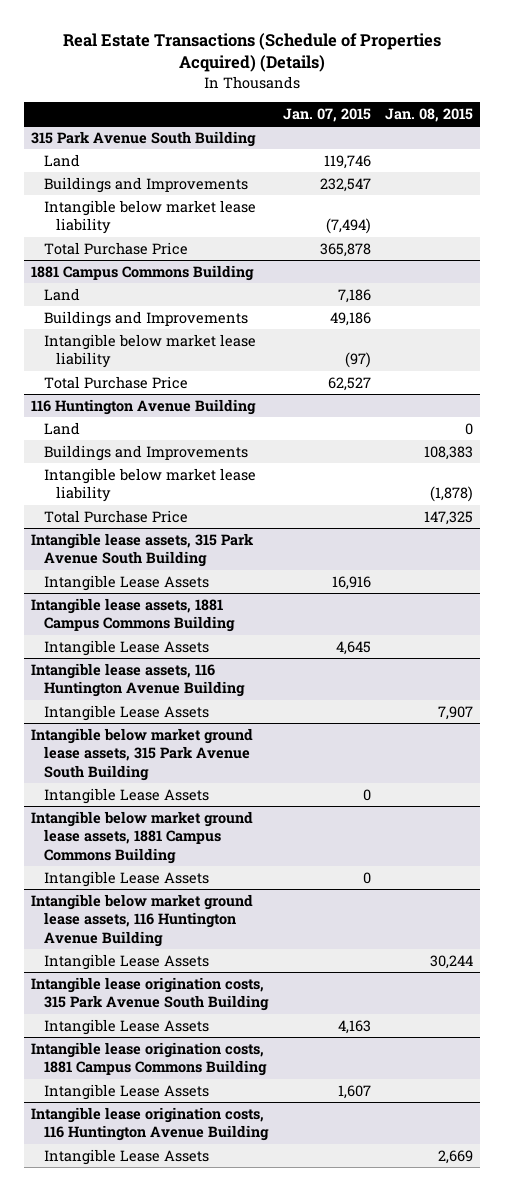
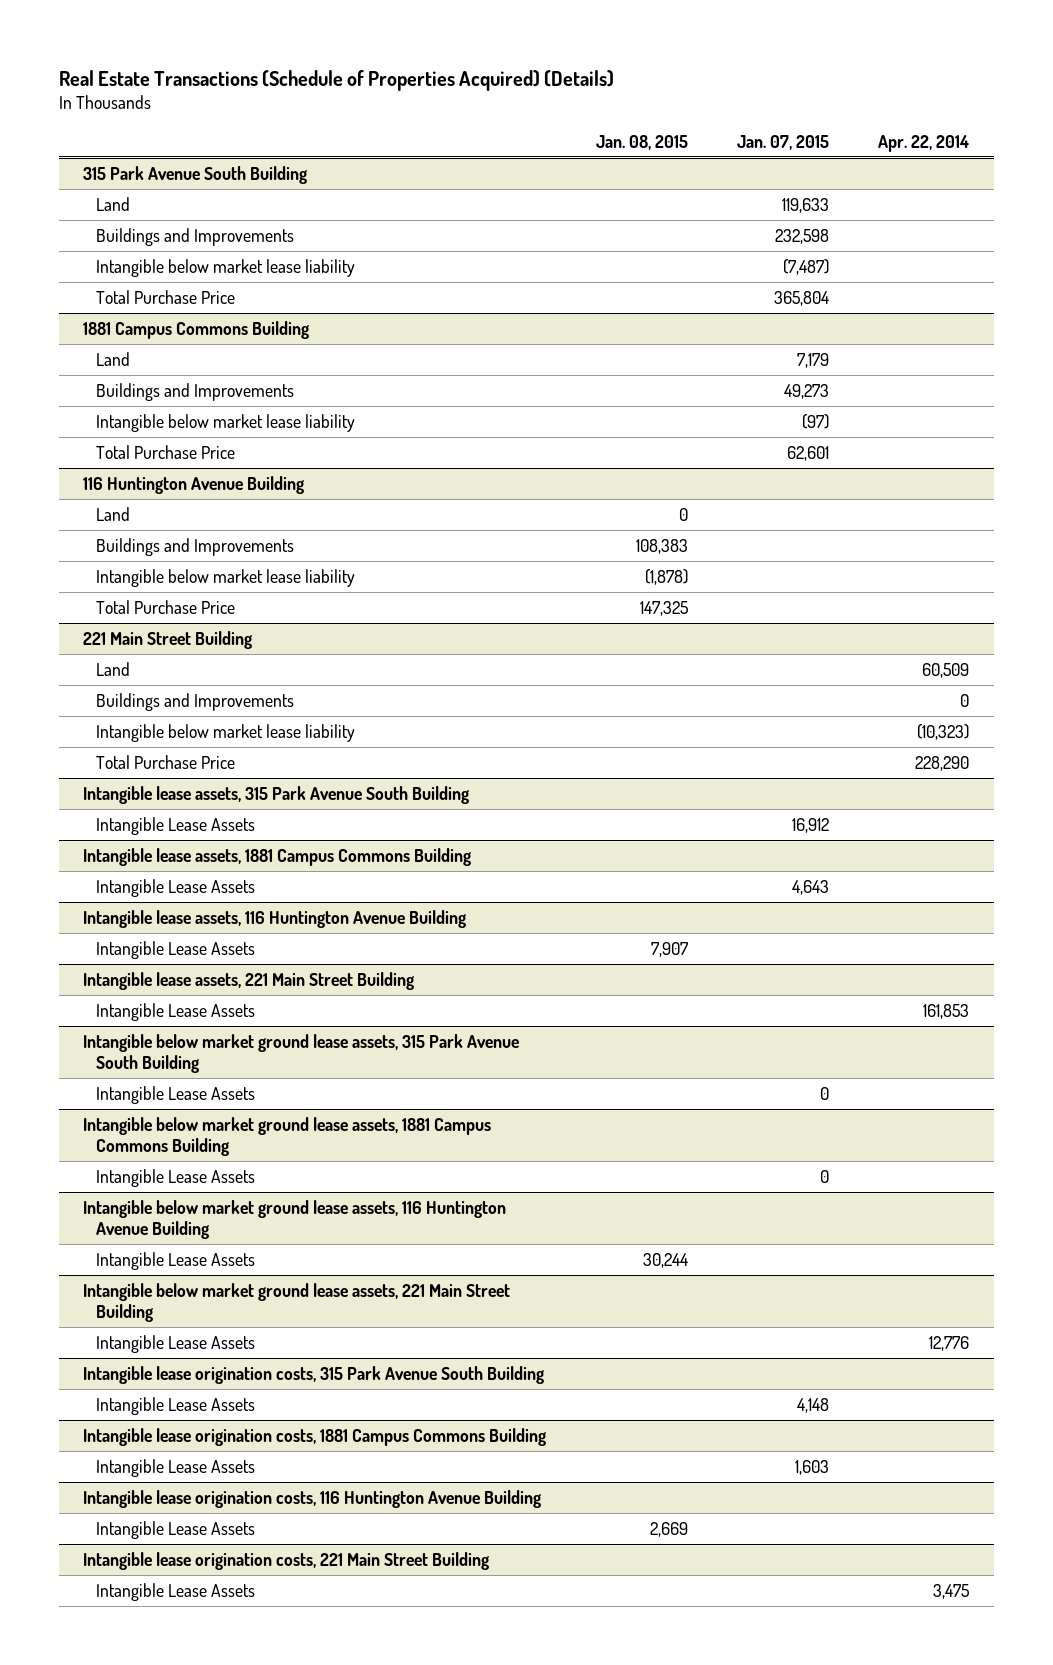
- | Jan. 07, 2015 | Jan. 08, 2015
+ | Jan. 08, 2015 | Jan. 07, 2015 | Apr. 22, 2014
@ 315 Park Avenue South Building
- Land | 119,746 |
- Buildings and Improvements | 232,547 |
- Intangible below market lease liability | (7,494) |
- Total Purchase Price | 365,878 |
+ Land | | 119,633 |
+ Buildings and Improvements | | 232,598 |
+ Intangible below market lease liability | | (7,487) |
+ Total Purchase Price | | 365,804 |
@ 1881 Campus Commons Building
- Land | 7,186 |
- Buildings and Improvements | 49,186 |
+ Land | | 7,179 |
+ Buildings and Improvements | | 49,273 |
- Total Purchase Price | 62,527 |
+ Total Purchase Price | | 62,601 |
+ 221 Main Street Building
+ Land | | | 60,509
+ Buildings and Improvements | | | 0
+ Intangible below market lease liability | | | (10,323)
+ Total Purchase Price | | | 228,290
@ Intangible lease assets, 315 Park Avenue South Building
- Intangible Lease Assets | 16,916 |
+ Intangible Lease Assets | | 16,912 |
@ Intangible lease assets, 1881 Campus Commons Building
- Intangible Lease Assets | 4,645 |
+ Intangible Lease Assets | | 4,643 |
+ Intangible lease assets, 221 Main Street Building
+ Intangible Lease Assets | | | 161,853
+ Intangible below market ground lease assets, 221 Main Street Building
+ Intangible Lease Assets | | | 12,776
@ Intangible lease origination costs, 315 Park Avenue South Building
- Intangible Lease Assets | 4,163 |
+ Intangible Lease Assets | | 4,148 |
@ Intangible lease origination costs, 1881 Campus Commons Building
- Intangible Lease Assets | 1,607 |
+ Intangible Lease Assets | | 1,603 |
+ Intangible lease origination costs, 221 Main Street Building
+ Intangible Lease Assets | | | 3,475

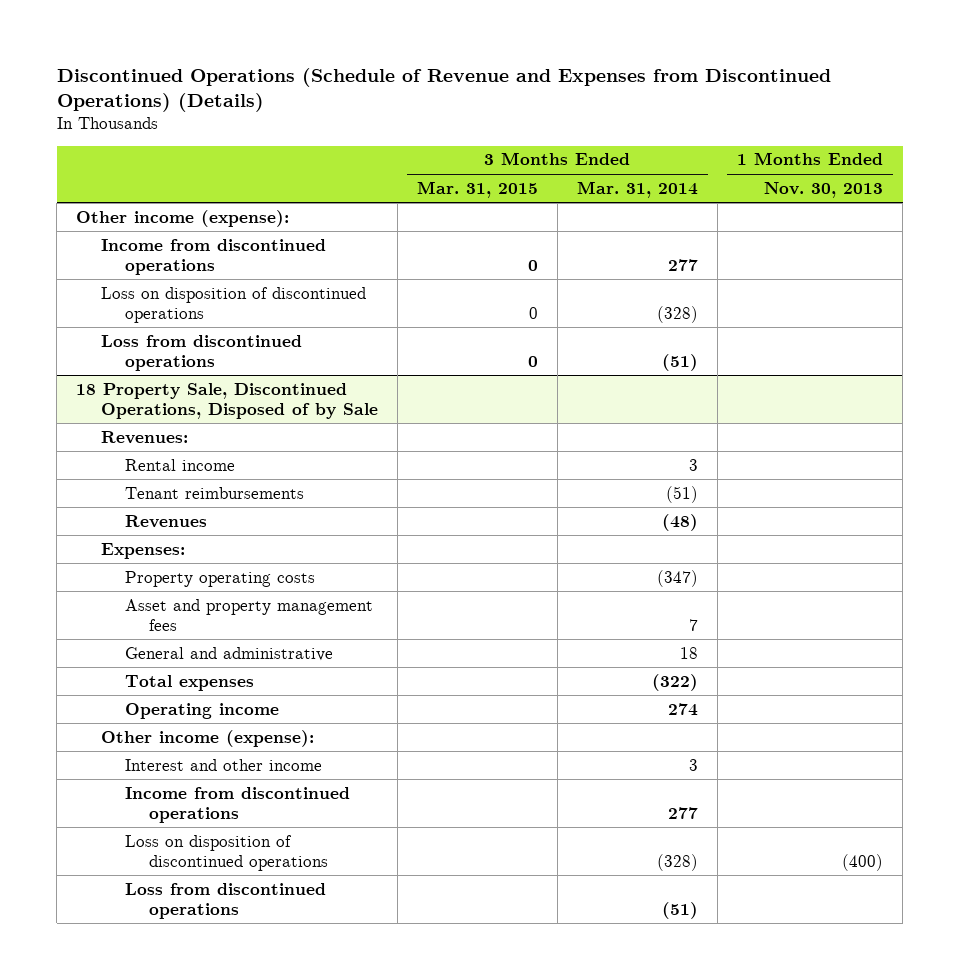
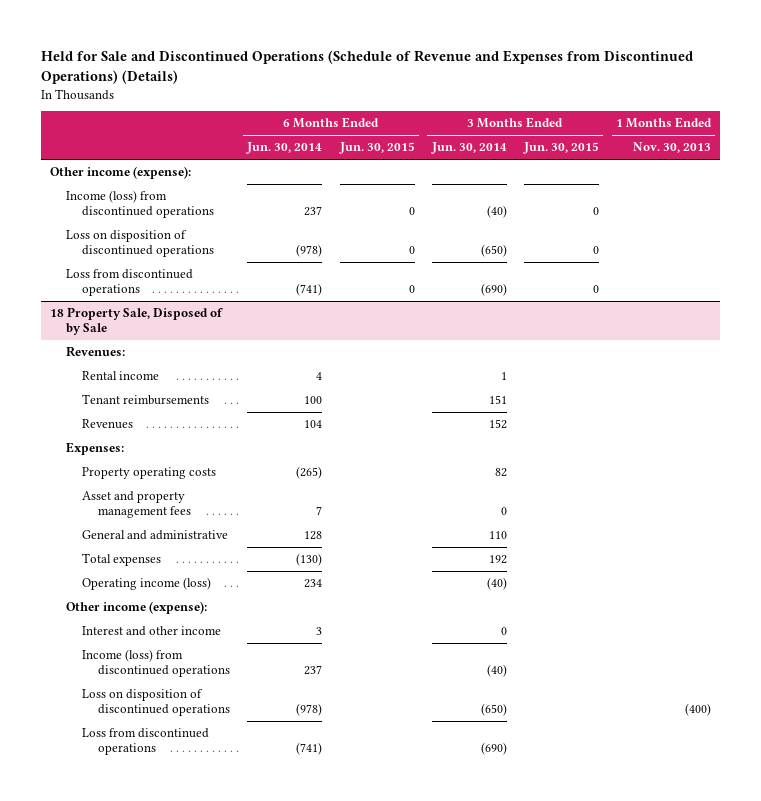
- Discontinued Operations (Schedule of Revenue and Expenses from Discontinued Operations) (Details)
+ Held for Sale and Discontinued Operations (Schedule of Revenue and Expenses from Discontinued Operations) (Details)
- | 3 Months Ended Mar. 31, 2015 | 3 Months Ended Mar. 31, 2014 | 1 Months Ended Nov. 30, 2013
+ | 6 Months Ended Jun. 30, 2014 | 6 Months Ended Jun. 30, 2015 | 3 Months Ended Jun. 30, 2014 | 3 Months Ended Jun. 30, 2015 | 1 Months Ended Nov. 30, 2013
- Income from discontinued operations | 0 | 277 |
+ Income (loss) from discontinued operations | 237 | 0 | (40) | 0 |
- 18 Property Sale, Discontinued Operations, Disposed of by Sale
+ 18 Property Sale, Disposed of by Sale
- Operating income | | 274 |
+ Operating income (loss) | 234 | | (40) | |
- Income from discontinued operations | | 277 |
+ Income (loss) from discontinued operations | 237 | | (40) | |

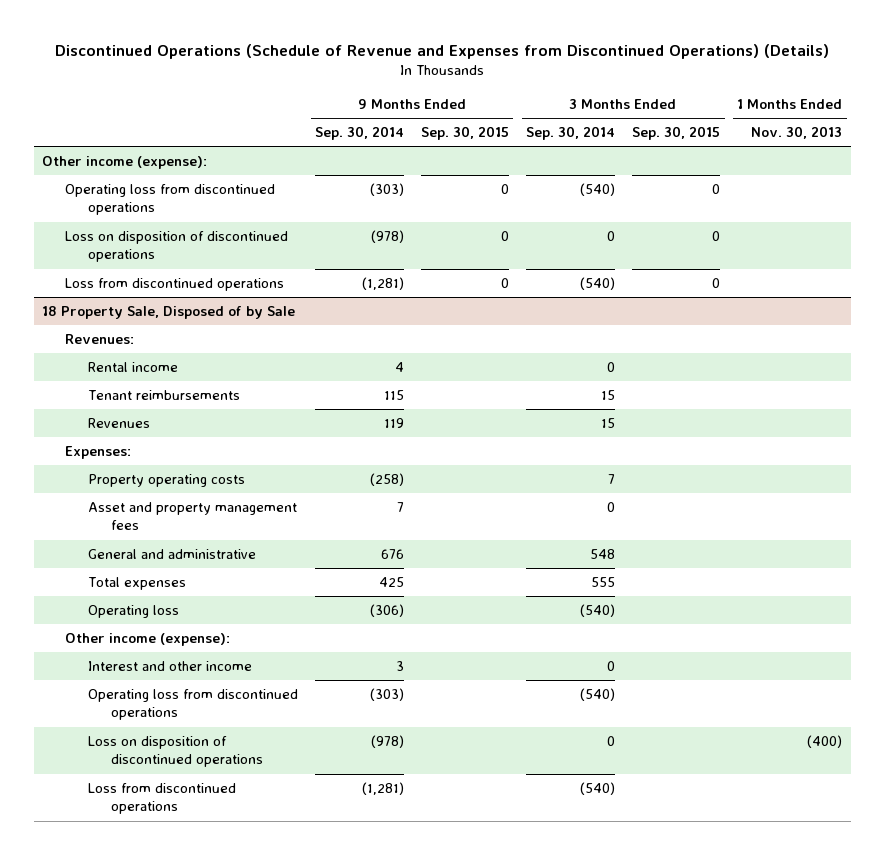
- Held for Sale and Discontinued Operations (Schedule of Revenue and Expenses from Discontinued Operations) (Details)
+ Discontinued Operations (Schedule of Revenue and Expenses from Discontinued Operations) (Details)
- | 6 Months Ended Jun. 30, 2014 | 6 Months Ended Jun. 30, 2015 | 3 Months Ended Jun. 30, 2014 | 3 Months Ended Jun. 30, 2015 | 1 Months Ended Nov. 30, 2013
+ | 9 Months Ended Sep. 30, 2014 | 9 Months Ended Sep. 30, 2015 | 3 Months Ended Sep. 30, 2014 | 3 Months Ended Sep. 30, 2015 | 1 Months Ended Nov. 30, 2013
- Income (loss) from discontinued operations | 237 | 0 | (40) | 0 |
+ Operating loss from discontinued operations | (303) | 0 | (540) | 0 |
@ 18 Property Sale, Disposed of by Sale
- Operating income (loss) | 234 | | (40) | |
+ Operating loss | (306) | | (540) | |
- Income (loss) from discontinued operations | 237 | | (40) | |
+ Operating loss from discontinued operations | (303) | | (540) | |

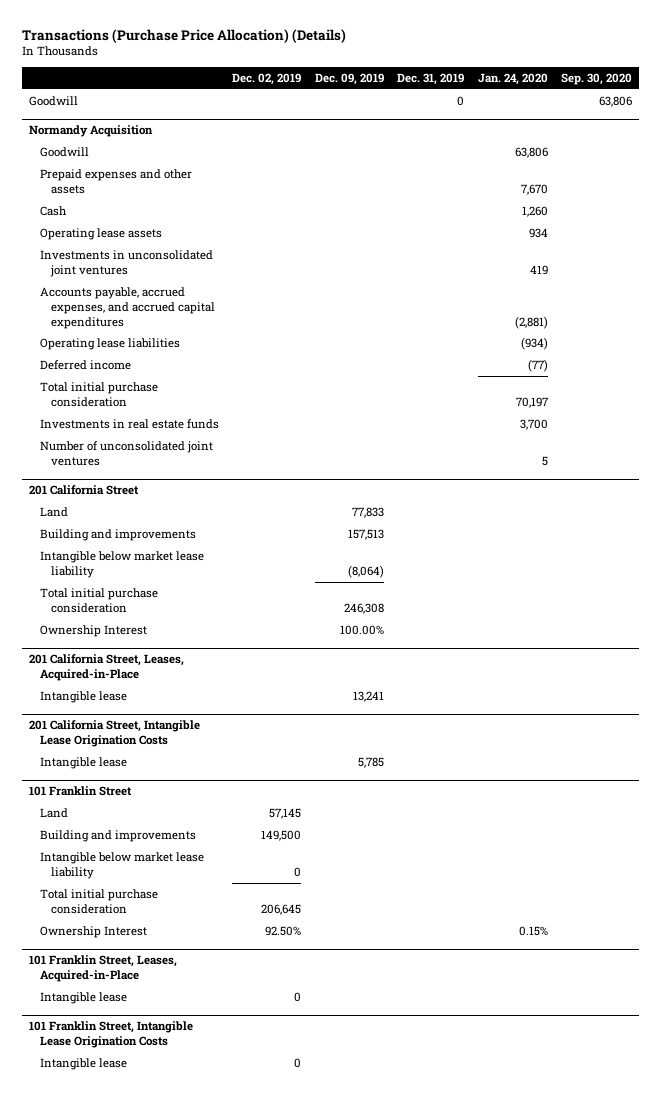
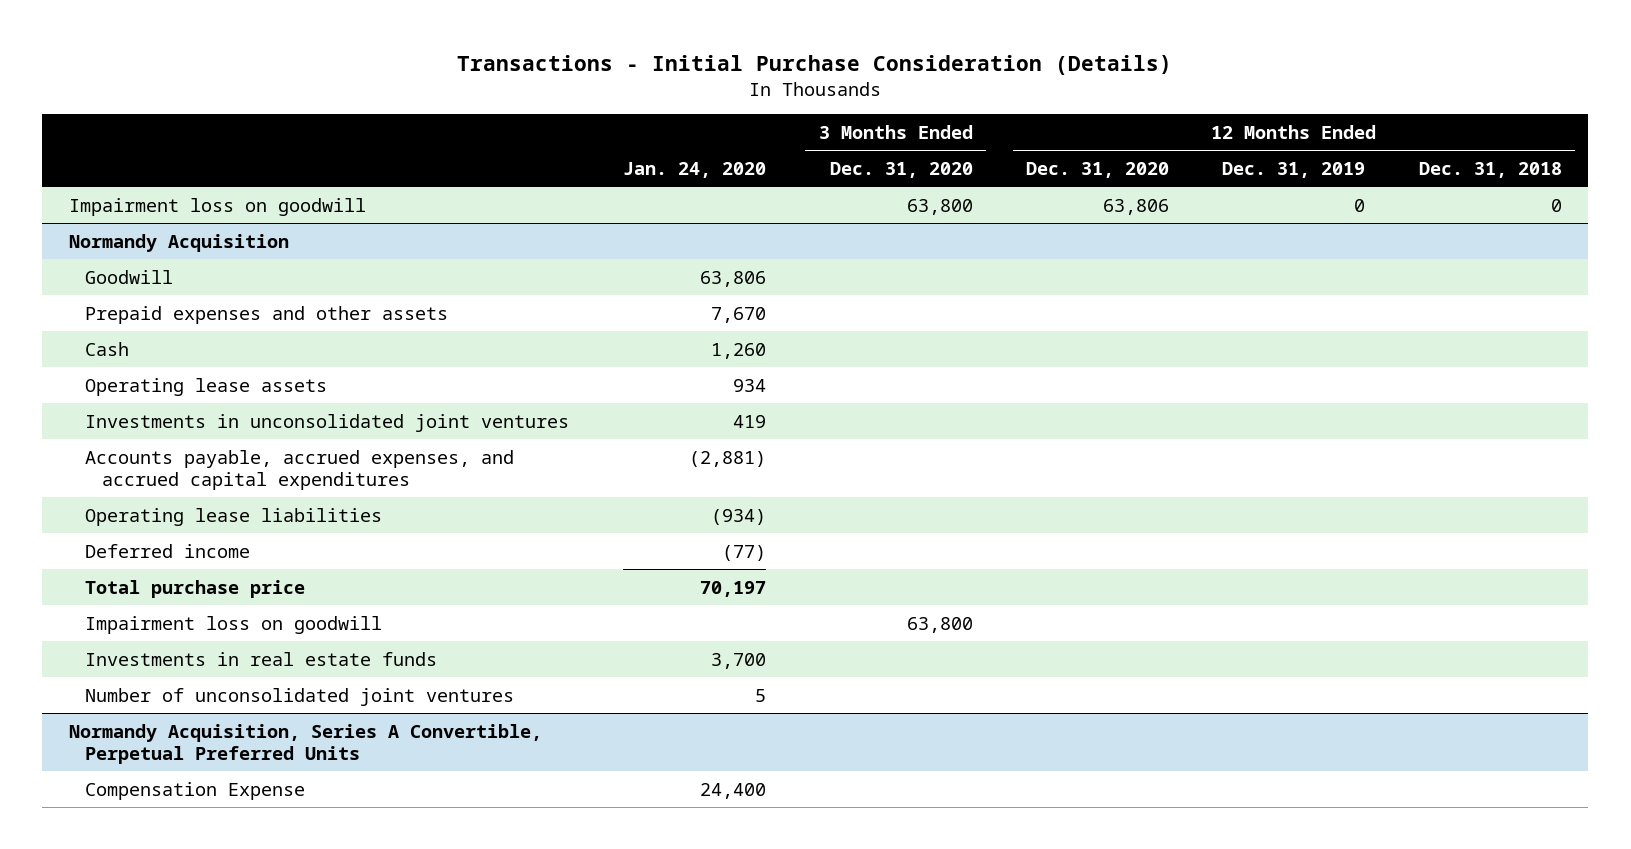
- Transactions (Purchase Price Allocation) (Details)
+ Transactions - Initial Purchase Consideration (Details)
- | Dec. 02, 2019 | Dec. 09, 2019 | Dec. 31, 2019 | Jan. 24, 2020 | Sep. 30, 2020
+ | Jan. 24, 2020 | 3 Months Ended Dec. 31, 2020 | 12 Months Ended Dec. 31, 2020 | 12 Months Ended Dec. 31, 2019 | 12 Months Ended Dec. 31, 2018
- Goodwill | | | 0 | | 63,806
+ Impairment loss on goodwill | | 63,800 | 63,806 | 0 | 0
@ Normandy Acquisition
- Total initial purchase consideration | | | | 70,197 |
+ Total purchase price | 70,197 | | | |
+ Impairment loss on goodwill | | 63,800 | | |
- 201 California Street
- Land | | 77,833 | | |
- Building and improvements | | 157,513 | | |
- Intangible below market lease liability | | (8,064) | | |
- Total initial purchase consideration | | 246,308 | | |
- Ownership Interest | | 100.00% | | |
- 201 California Street, Leases, Acquired-in-Place
- Intangible lease | | 13,241 | | |
- 201 California Street, Intangible Lease Origination Costs
- Intangible lease | | 5,785 | | |
- 101 Franklin Street
- Land | 57,145 | | | |
- Building and improvements | 149,500 | | | |
- Intangible below market lease liability | 0 | | | |
- Total initial purchase consideration | 206,645 | | | |
- Ownership Interest | 92.50% | | | 0.15% |
- 101 Franklin Street, Leases, Acquired-in-Place
- Intangible lease | 0 | | | |
- 101 Franklin Street, Intangible Lease Origination Costs
- Intangible lease | 0 | | | |
+ Normandy Acquisition, Series A Convertible, Perpetual Preferred Units
+ Compensation Expense | 24,400 | | | |

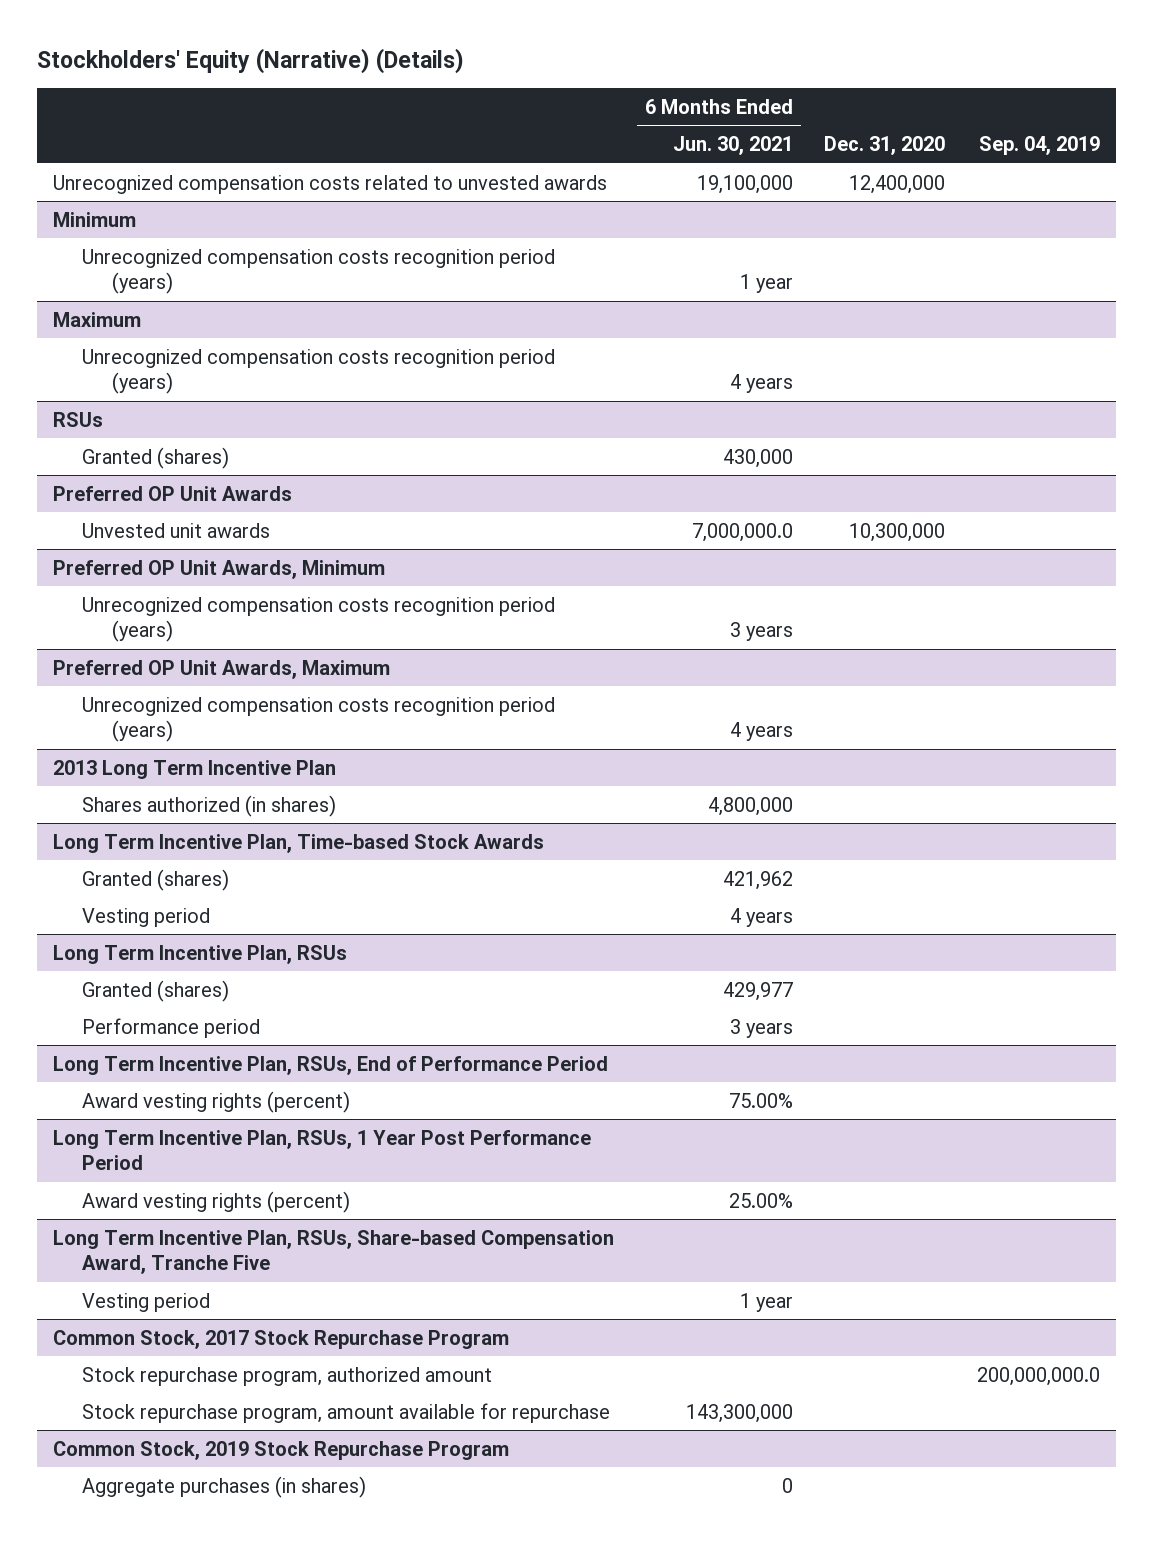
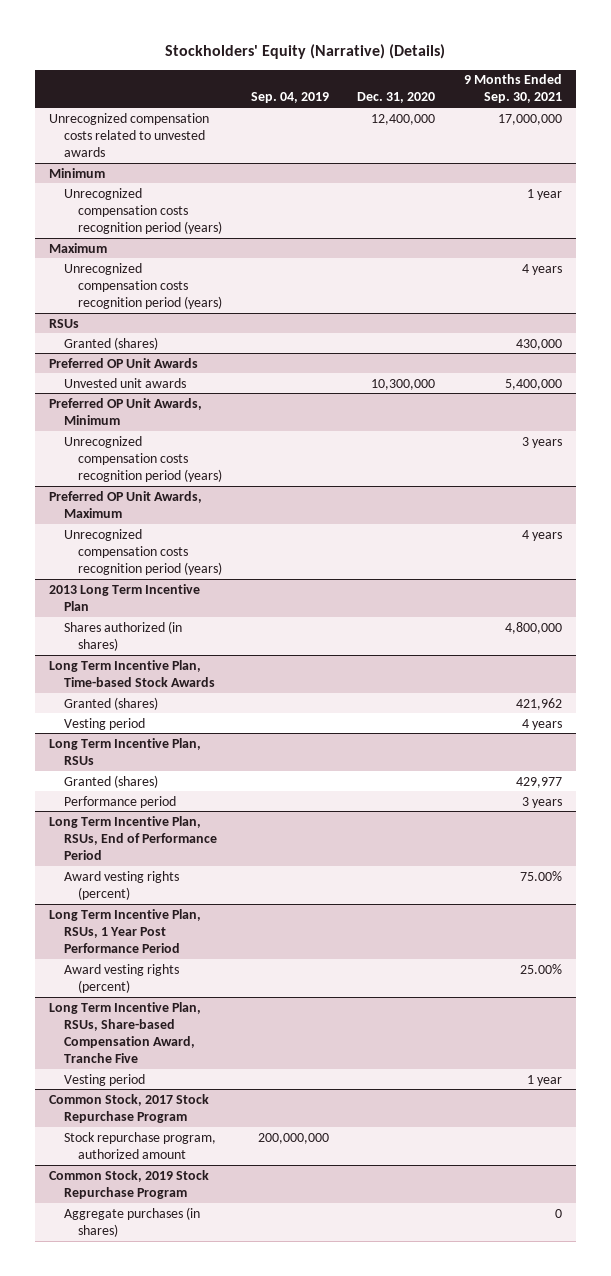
- | 6 Months Ended Jun. 30, 2021 | Dec. 31, 2020 | Sep. 04, 2019
+ | Sep. 04, 2019 | Dec. 31, 2020 | 9 Months Ended Sep. 30, 2021
@ Common Stock, 2017 Stock Repurchase Program
- Stock repurchase program, authorized amount | | | 200,000,000.0
- Stock repurchase program, amount available for repurchase | 143,300,000 | |
+ Stock repurchase program, authorized amount | 200,000,000 | |

